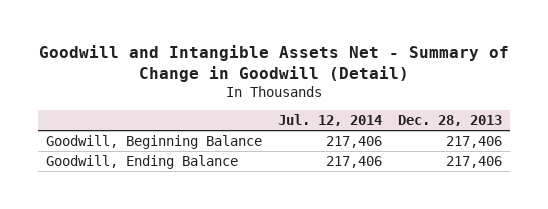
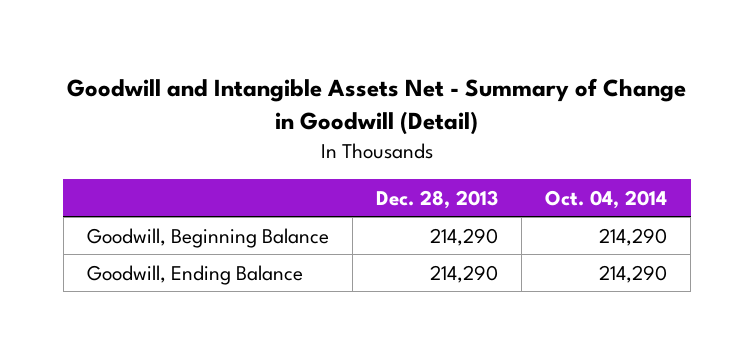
- | Jul. 12, 2014 | Dec. 28, 2013
+ | Dec. 28, 2013 | Oct. 04, 2014
- Goodwill, Beginning Balance | 217,406 | 217,406
- Goodwill, Ending Balance | 217,406 | 217,406
+ Goodwill, Beginning Balance | 214,290 | 214,290
+ Goodwill, Ending Balance | 214,290 | 214,290

